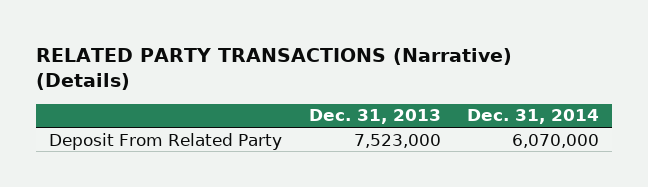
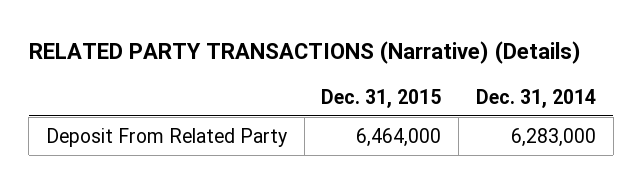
- | Dec. 31, 2013 | Dec. 31, 2014
+ | Dec. 31, 2015 | Dec. 31, 2014
- Deposit From Related Party | 7,523,000 | 6,070,000
+ Deposit From Related Party | 6,464,000 | 6,283,000

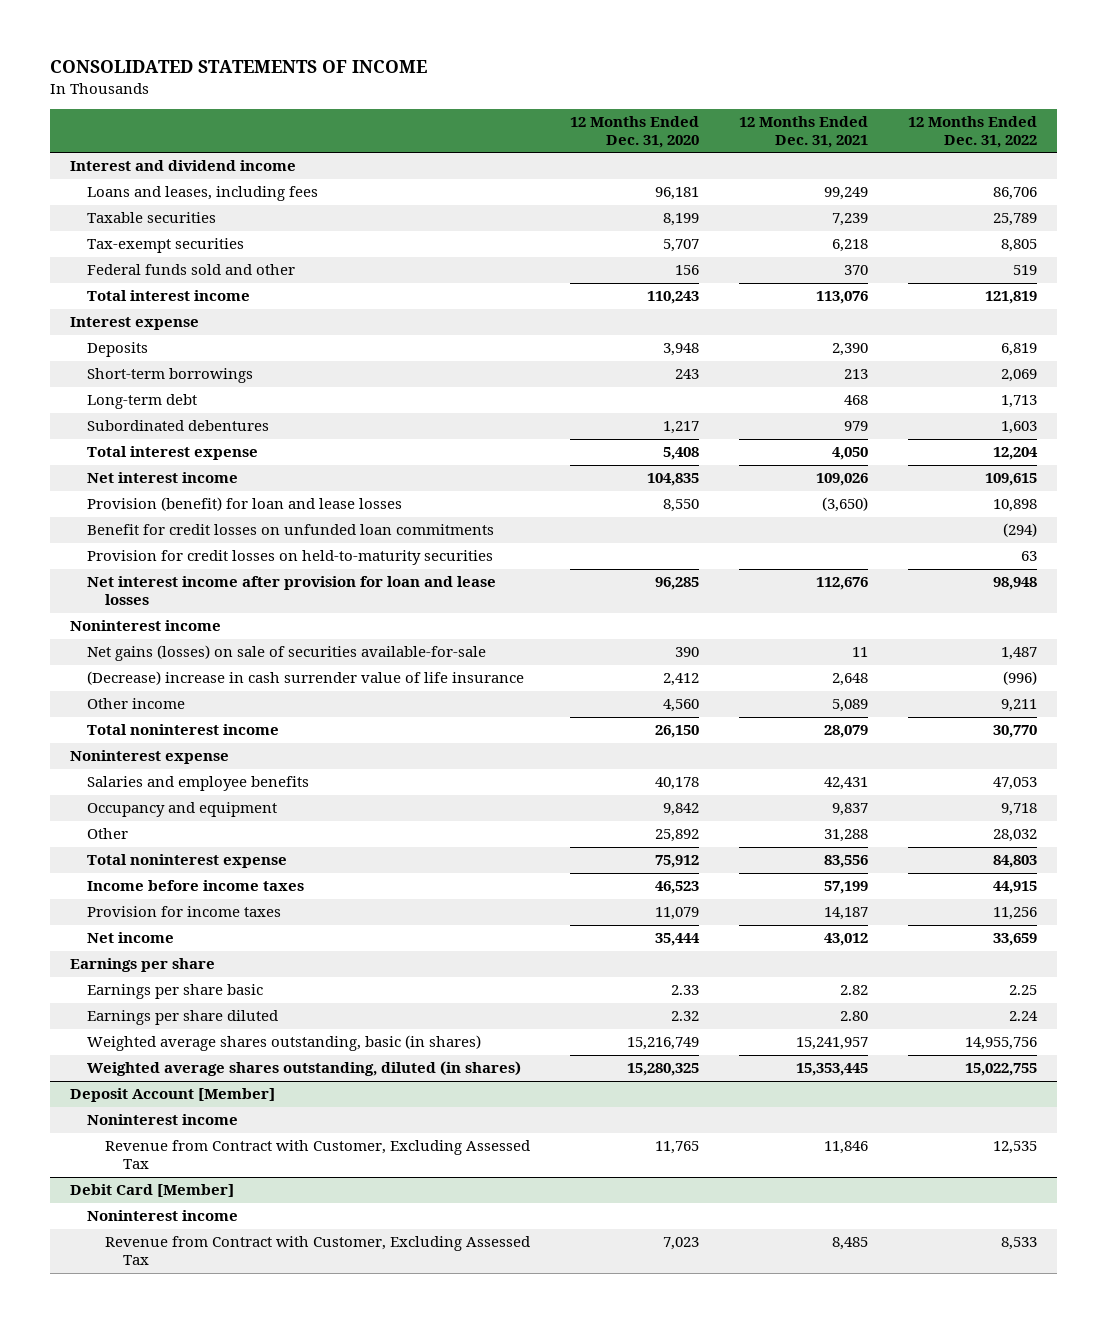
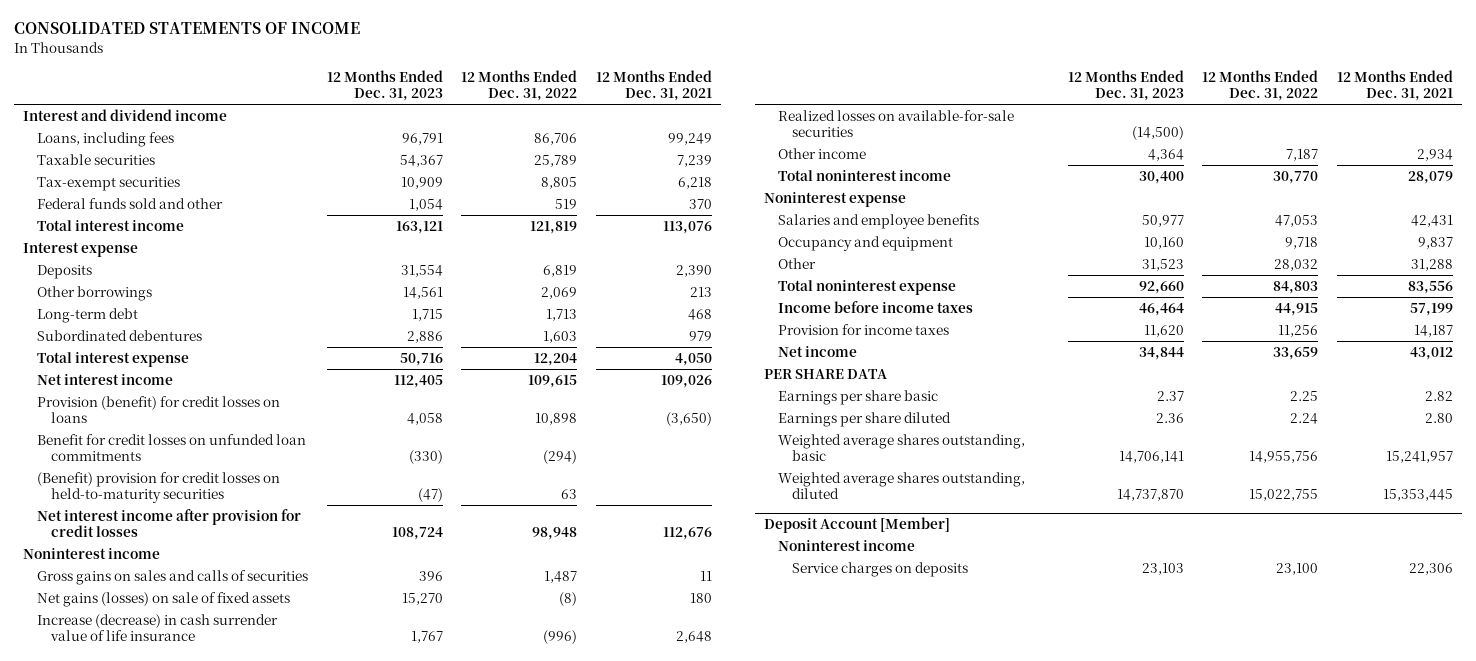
- | 12 Months Ended Dec. 31, 2020 | 12 Months Ended Dec. 31, 2021 | 12 Months Ended Dec. 31, 2022
+ | 12 Months Ended Dec. 31, 2023 | 12 Months Ended Dec. 31, 2022 | 12 Months Ended Dec. 31, 2021
- Loans and leases, including fees | 96,181 | 99,249 | 86,706
+ Loans, including fees | 96,791 | 86,706 | 99,249
- Short-term borrowings | 243 | 213 | 2,069
+ Other borrowings | 14,561 | 2,069 | 213
- Provision (benefit) for loan and lease losses | 8,550 | (3,650) | 10,898
+ Provision (benefit) for credit losses on loans | 4,058 | 10,898 | (3,650)
- Provision for credit losses on held-to-maturity securities | | | 63
- Net interest income after provision for loan and lease losses | 96,285 | 112,676 | 98,948
+ (Benefit) provision for credit losses on held-to-maturity securities | (47) | 63 |
+ Net interest income after provision for credit losses | 108,724 | 98,948 | 112,676
- Net gains (losses) on sale of securities available-for-sale | 390 | 11 | 1,487
- (Decrease) increase in cash surrender value of life insurance | 2,412 | 2,648 | (996)
- Other income | 4,560 | 5,089 | 9,211
+ Gross gains on sales and calls of securities | 396 | 1,487 | 11
+ Net gains (losses) on sale of fixed assets | 15,270 | (8) | 180
+ Increase (decrease) in cash surrender value of life insurance | 1,767 | (996) | 2,648
+ Realized losses on available-for-sale securities | (14,500) | |
+ Other income | 4,364 | 7,187 | 2,934
- Earnings per share
+ PER SHARE DATA
- Weighted average shares outstanding, basic (in shares) | 15,216,749 | 15,241,957 | 14,955,756
- Weighted average shares outstanding, diluted (in shares) | 15,280,325 | 15,353,445 | 15,022,755
+ Weighted average shares outstanding, basic | 14,706,141 | 14,955,756 | 15,241,957
+ Weighted average shares outstanding, diluted | 14,737,870 | 15,022,755 | 15,353,445
@ Deposit Account [Member]
- Revenue from Contract with Customer, Excluding Assessed Tax | 11,765 | 11,846 | 12,535
- Debit Card [Member]
- Noninterest income
- Revenue from Contract with Customer, Excluding Assessed Tax | 7,023 | 8,485 | 8,533
@ Deposit Account [Member]
+ Service charges on deposits | 23,103 | 23,100 | 22,306

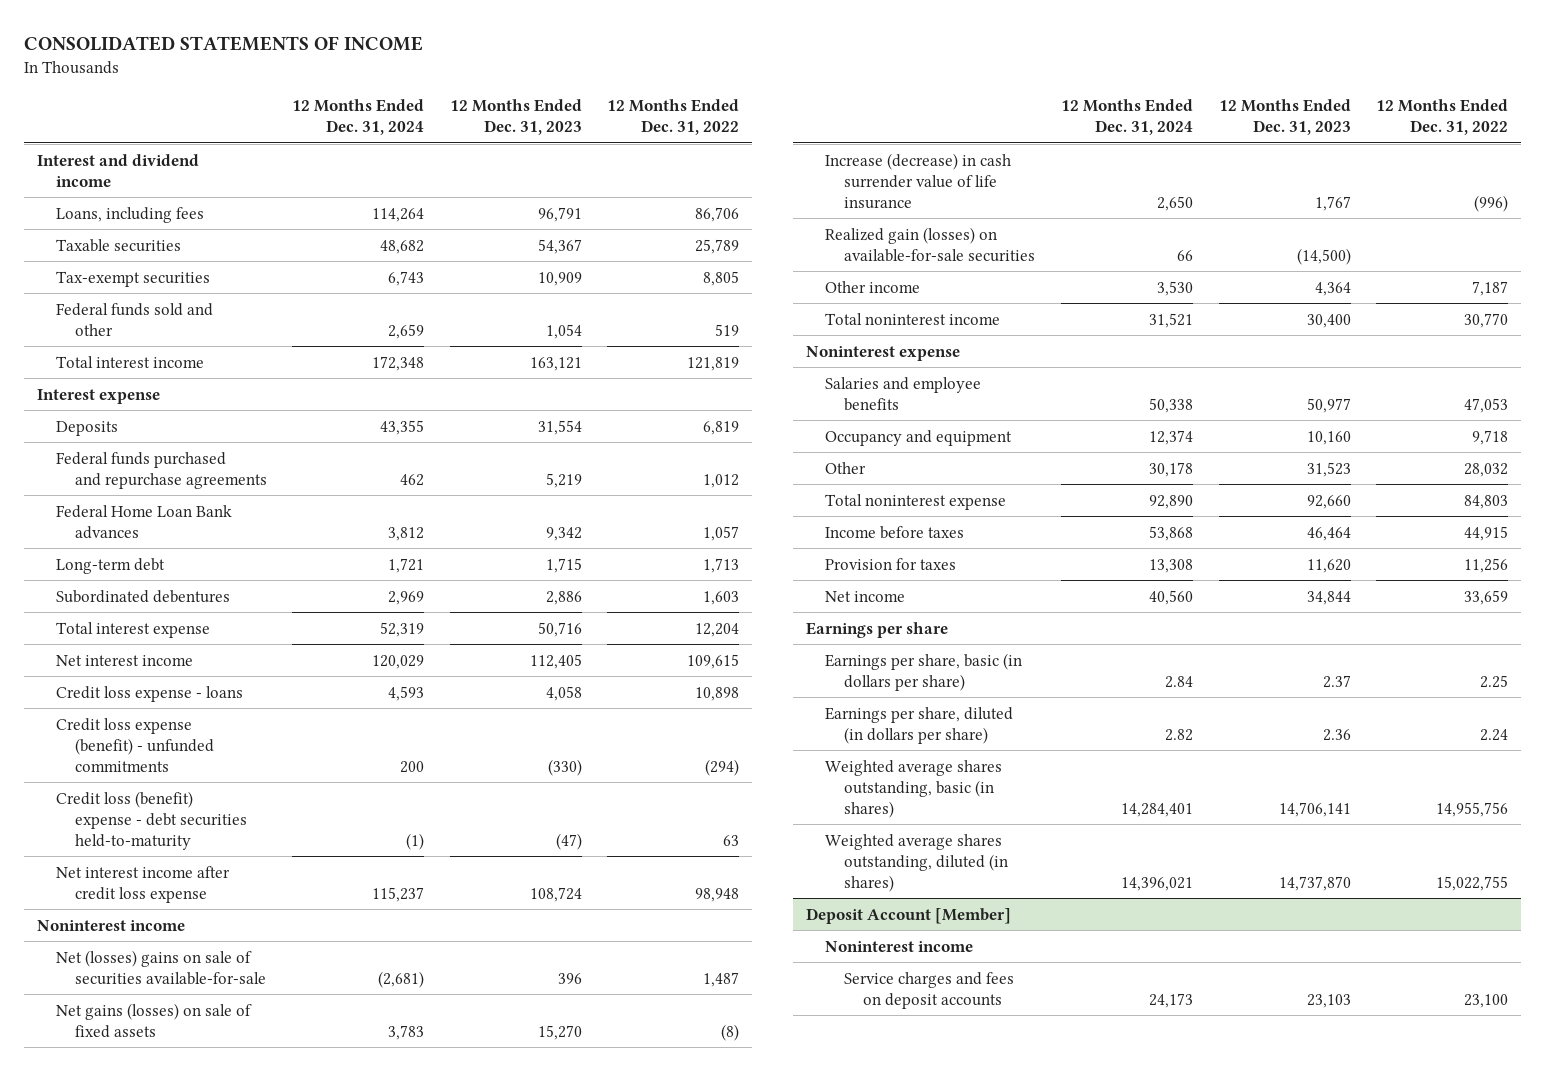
- | 12 Months Ended Dec. 31, 2023 | 12 Months Ended Dec. 31, 2022 | 12 Months Ended Dec. 31, 2021
+ | 12 Months Ended Dec. 31, 2024 | 12 Months Ended Dec. 31, 2023 | 12 Months Ended Dec. 31, 2022
- Other borrowings | 14,561 | 2,069 | 213
+ Federal funds purchased and repurchase agreements | 462 | 5,219 | 1,012
+ Federal Home Loan Bank advances | 3,812 | 9,342 | 1,057
- Provision (benefit) for credit losses on loans | 4,058 | 10,898 | (3,650)
- Benefit for credit losses on unfunded loan commitments | (330) | (294) |
- (Benefit) provision for credit losses on held-to-maturity securities | (47) | 63 |
- Net interest income after provision for credit losses | 108,724 | 98,948 | 112,676
+ Credit loss expense - loans | 4,593 | 4,058 | 10,898
+ Credit loss expense (benefit) - unfunded commitments | 200 | (330) | (294)
+ Credit loss (benefit) expense - debt securities held-to-maturity | (1) | (47) | 63
+ Net interest income after credit loss expense | 115,237 | 108,724 | 98,948
- Gross gains on sales and calls of securities | 396 | 1,487 | 11
+ Net (losses) gains on sale of securities available-for-sale | (2,681) | 396 | 1,487
- Realized losses on available-for-sale securities | (14,500) | |
+ Realized gain (losses) on available-for-sale securities | 66 | (14,500) |
- Income before income taxes | 46,464 | 44,915 | 57,199
- Provision for income taxes | 11,620 | 11,256 | 14,187
+ Income before taxes | 53,868 | 46,464 | 44,915
+ Provision for taxes | 13,308 | 11,620 | 11,256
- PER SHARE DATA
- Earnings per share basic | 2.37 | 2.25 | 2.82
- Earnings per share diluted | 2.36 | 2.24 | 2.80
- Weighted average shares outstanding, basic | 14,706,141 | 14,955,756 | 15,241,957
- Weighted average shares outstanding, diluted | 14,737,870 | 15,022,755 | 15,353,445
+ Earnings per share
+ Earnings per share, basic (in dollars per share) | 2.84 | 2.37 | 2.25
+ Earnings per share, diluted (in dollars per share) | 2.82 | 2.36 | 2.24
+ Weighted average shares outstanding, basic (in shares) | 14,284,401 | 14,706,141 | 14,955,756
+ Weighted average shares outstanding, diluted (in shares) | 14,396,021 | 14,737,870 | 15,022,755
@ Deposit Account [Member]
- Service charges on deposits | 23,103 | 23,100 | 22,306
+ Service charges and fees on deposit accounts | 24,173 | 23,103 | 23,100

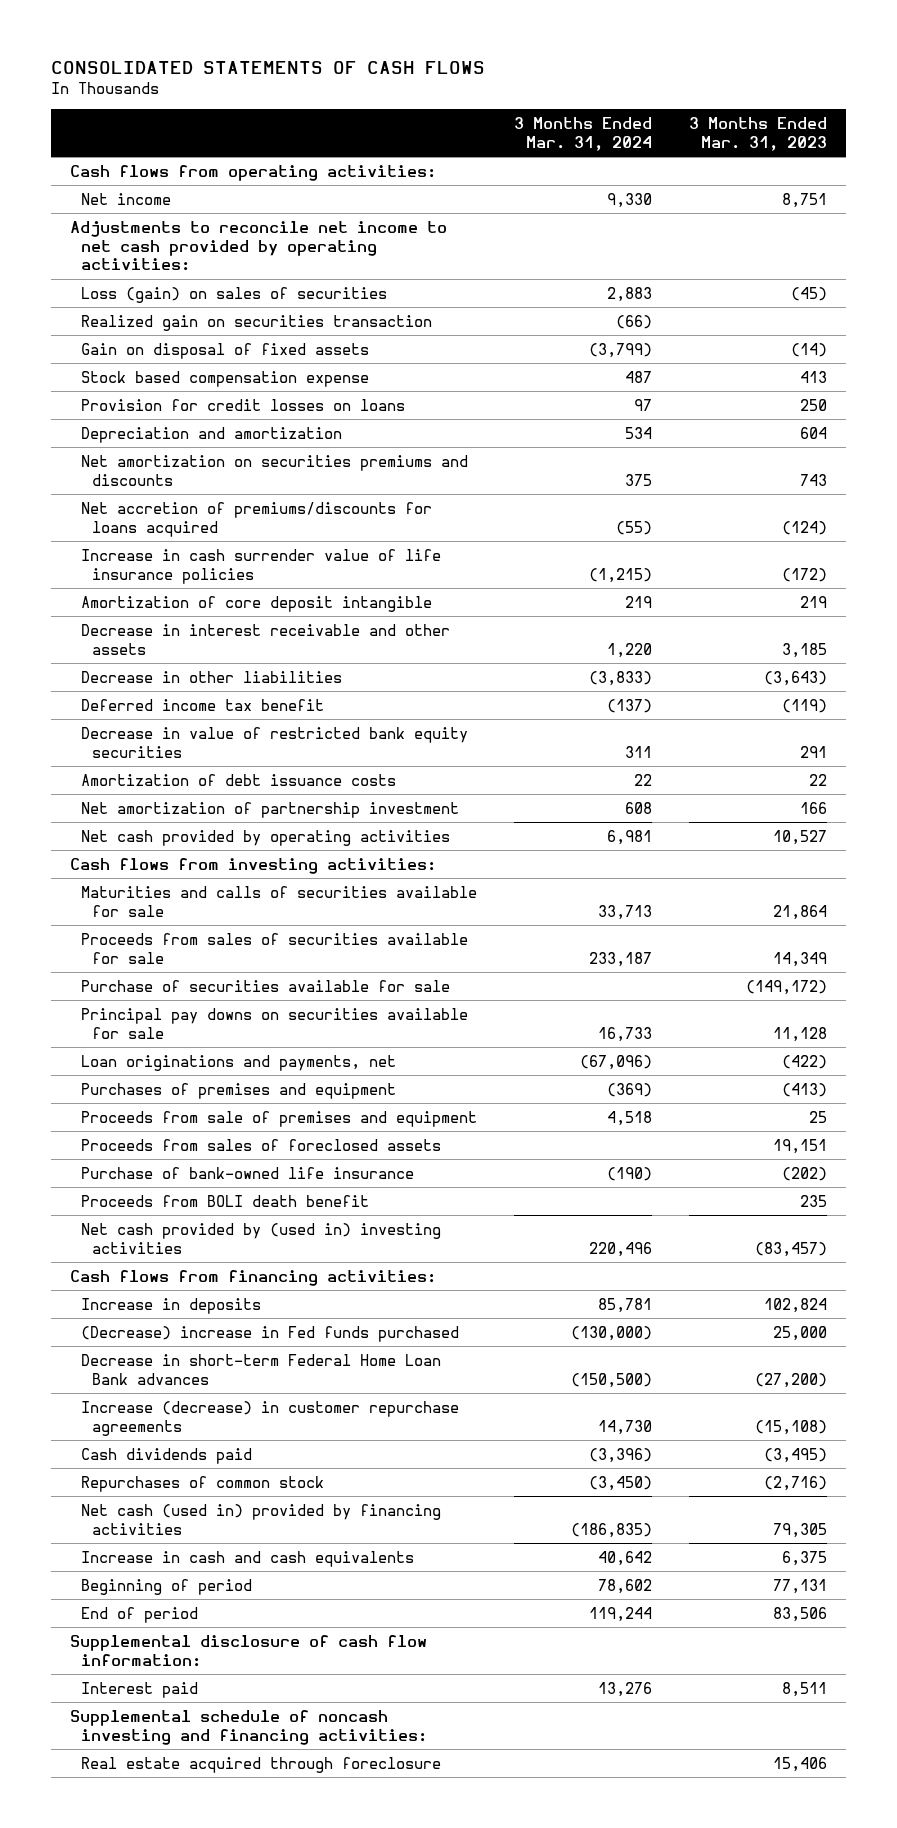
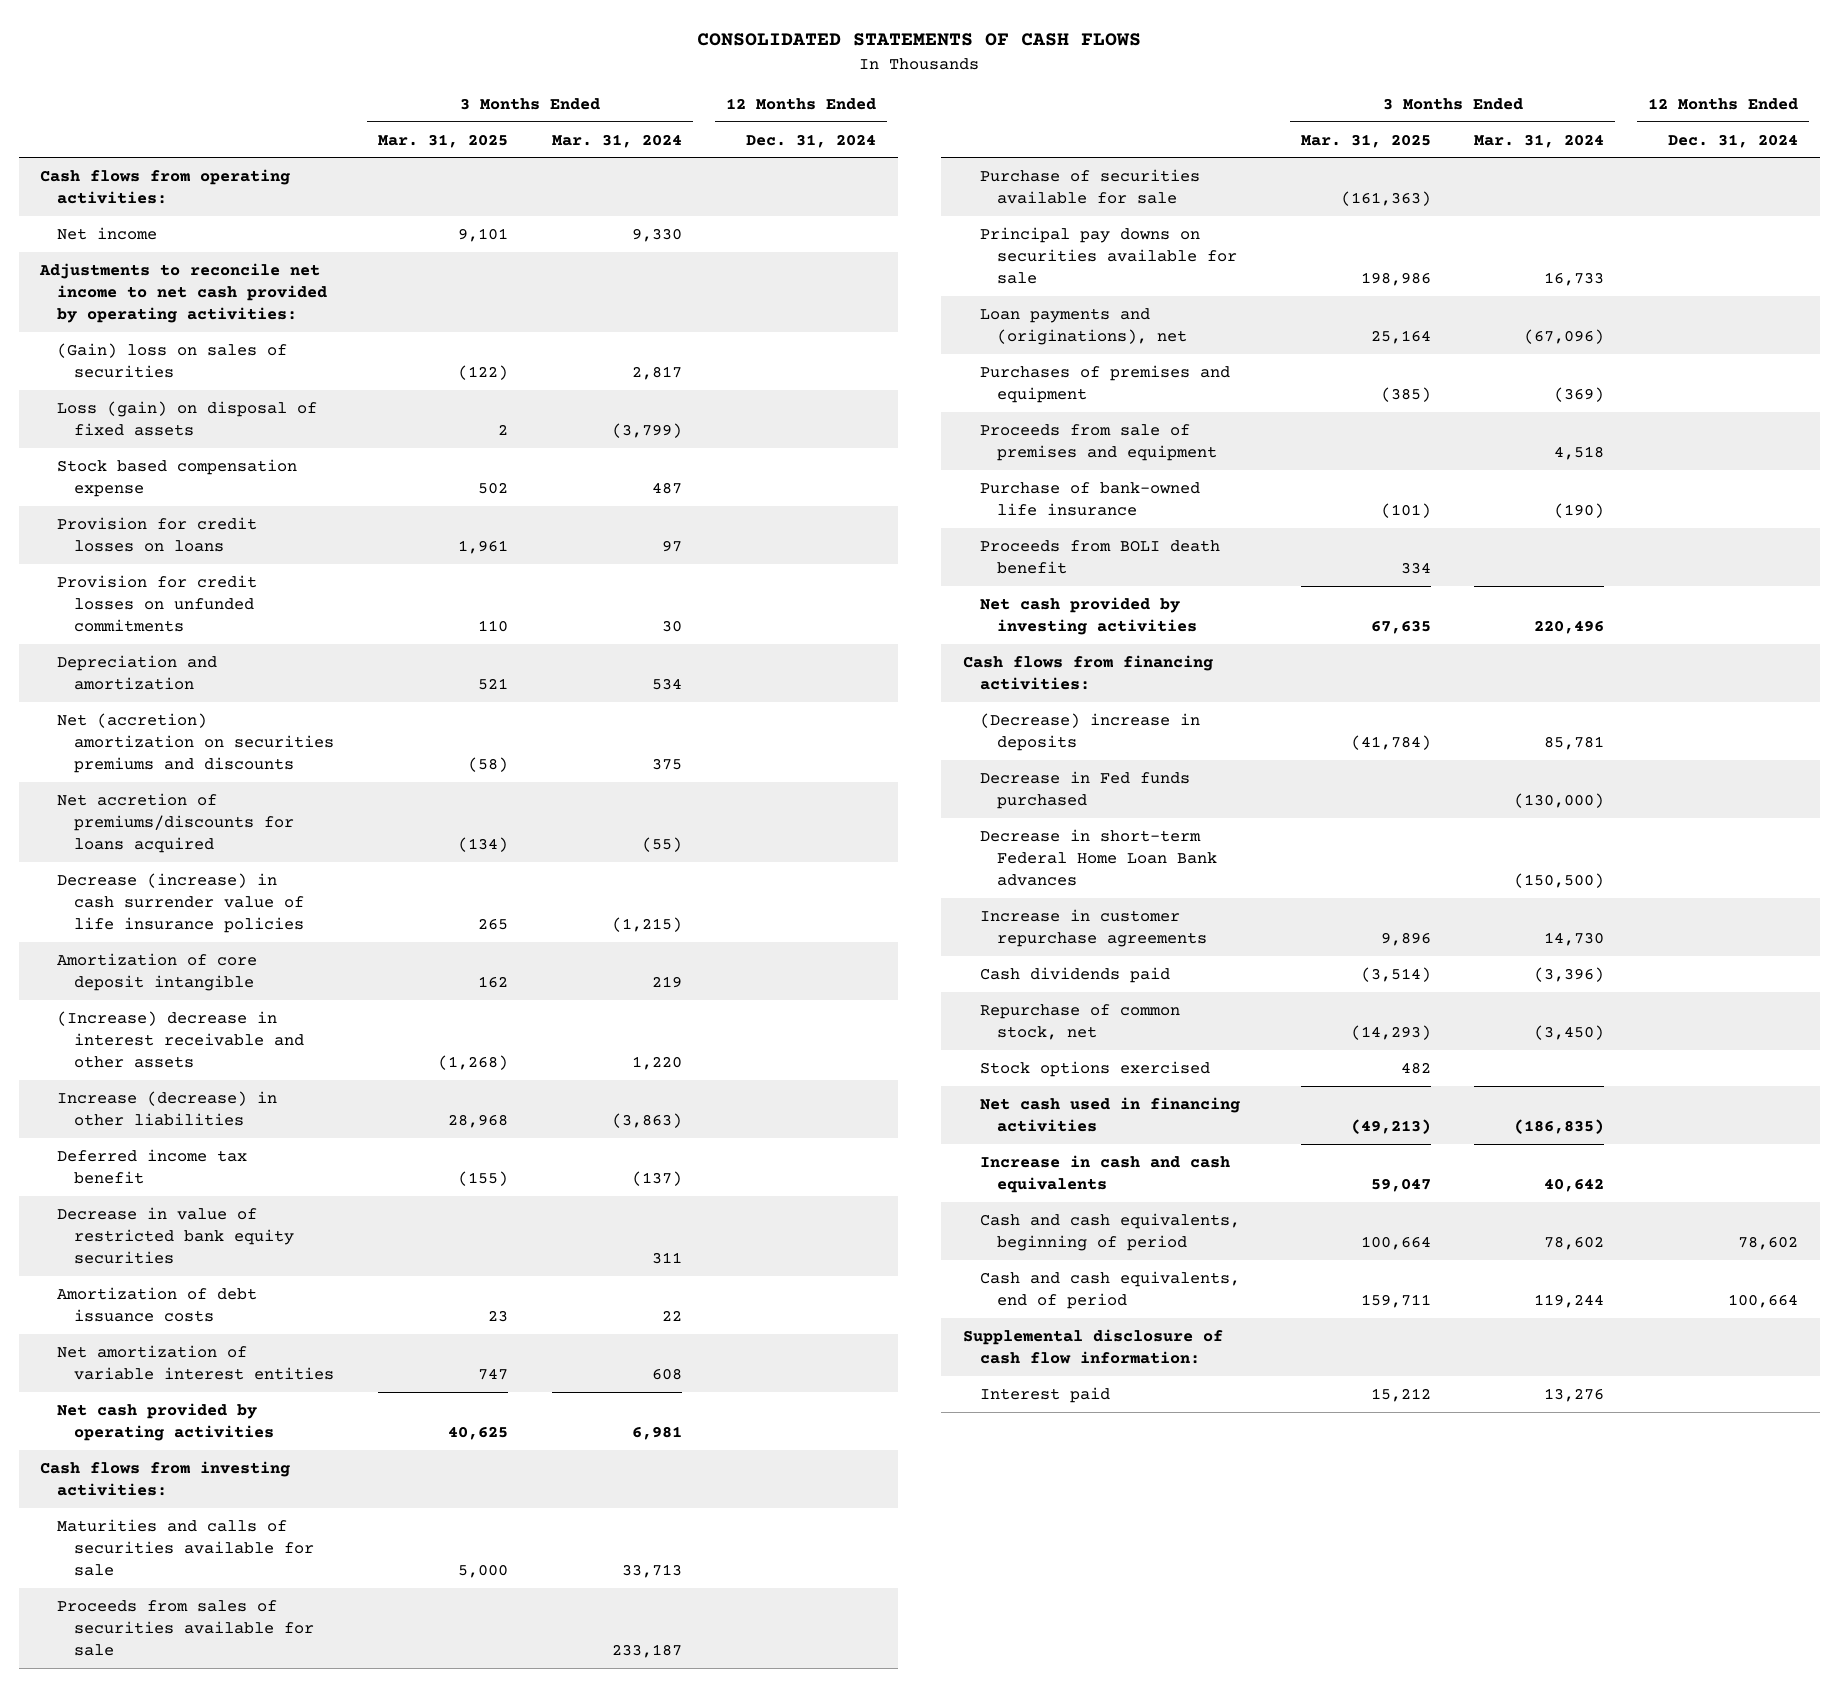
- | 3 Months Ended Mar. 31, 2024 | 3 Months Ended Mar. 31, 2023
+ | 3 Months Ended Mar. 31, 2025 | 3 Months Ended Mar. 31, 2024 | 12 Months Ended Dec. 31, 2024
- Loss (gain) on sales of securities | 2,883 | (45)
- Realized gain on securities transaction | (66) |
- Gain on disposal of fixed assets | (3,799) | (14)
+ (Gain) loss on sales of securities | (122) | 2,817 |
+ Loss (gain) on disposal of fixed assets | 2 | (3,799) |
+ Provision for credit losses on unfunded commitments | 110 | 30 |
- Net amortization on securities premiums and discounts | 375 | 743
+ Net (accretion) amortization on securities premiums and discounts | (58) | 375 |
- Increase in cash surrender value of life insurance policies | (1,215) | (172)
+ Decrease (increase) in cash surrender value of life insurance policies | 265 | (1,215) |
- Decrease in interest receivable and other assets | 1,220 | 3,185
- Decrease in other liabilities | (3,833) | (3,643)
+ (Increase) decrease in interest receivable and other assets | (1,268) | 1,220 |
+ Increase (decrease) in other liabilities | 28,968 | (3,863) |
- Net amortization of partnership investment | 608 | 166
+ Net amortization of variable interest entities | 747 | 608 |
- Loan originations and payments, net | (67,096) | (422)
+ Loan payments and (originations), net | 25,164 | (67,096) |
- Proceeds from sales of foreclosed assets | | 19,151
- Net cash provided by (used in) investing activities | 220,496 | (83,457)
+ Net cash provided by investing activities | 67,635 | 220,496 |
- Increase in deposits | 85,781 | 102,824
- (Decrease) increase in Fed funds purchased | (130,000) | 25,000
+ (Decrease) increase in deposits | (41,784) | 85,781 |
+ Decrease in Fed funds purchased | | (130,000) |
- Increase (decrease) in customer repurchase agreements | 14,730 | (15,108)
+ Increase in customer repurchase agreements | 9,896 | 14,730 |
- Repurchases of common stock | (3,450) | (2,716)
- Net cash (used in) provided by financing activities | (186,835) | 79,305
+ Repurchase of common stock, net | (14,293) | (3,450) |
+ Stock options exercised | 482 | |
+ Net cash used in financing activities | (49,213) | (186,835) |
- Beginning of period | 78,602 | 77,131
- End of period | 119,244 | 83,506
+ Cash and cash equivalents, beginning of period | 100,664 | 78,602 | 78,602
+ Cash and cash equivalents, end of period | 159,711 | 119,244 | 100,664
- Supplemental schedule of noncash investing and financing activities:
- Real estate acquired through foreclosure | | 15,406

